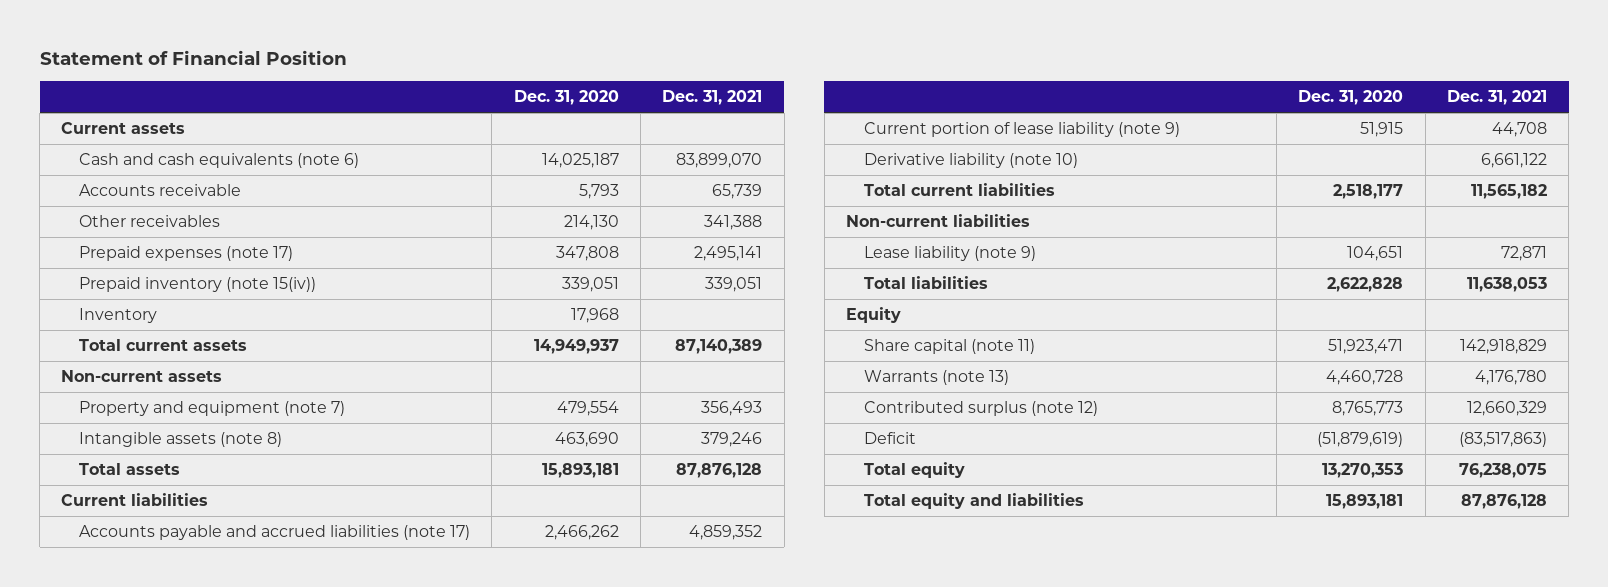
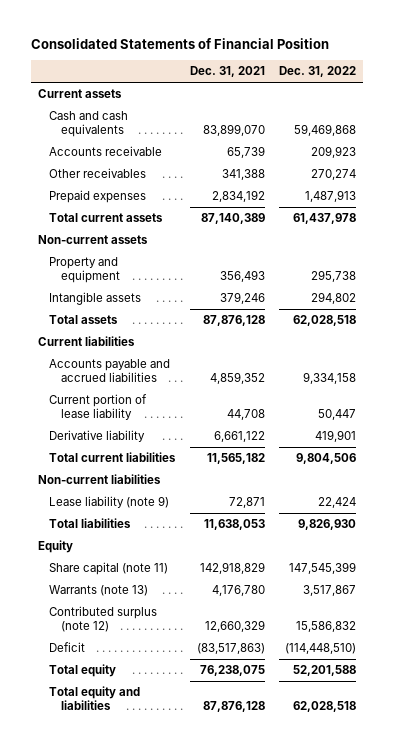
- Statement of Financial Position
+ Consolidated Statements of Financial Position
- | Dec. 31, 2020 | Dec. 31, 2021
+ | Dec. 31, 2021 | Dec. 31, 2022
- Cash and cash equivalents (note 6) | 14,025,187 | 83,899,070
+ Cash and cash equivalents | 83,899,070 | 59,469,868
- Prepaid expenses (note 17) | 347,808 | 2,495,141
- Prepaid inventory (note 15(iv)) | 339,051 | 339,051
- Inventory | 17,968 |
+ Prepaid expenses | 2,834,192 | 1,487,913
- Property and equipment (note 7) | 479,554 | 356,493
- Intangible assets (note 8) | 463,690 | 379,246
+ Property and equipment | 356,493 | 295,738
+ Intangible assets | 379,246 | 294,802
- Accounts payable and accrued liabilities (note 17) | 2,466,262 | 4,859,352
- Current portion of lease liability (note 9) | 51,915 | 44,708
- Derivative liability (note 10) | | 6,661,122
+ Accounts payable and accrued liabilities | 4,859,352 | 9,334,158
+ Current portion of lease liability | 44,708 | 50,447
+ Derivative liability | 6,661,122 | 419,901

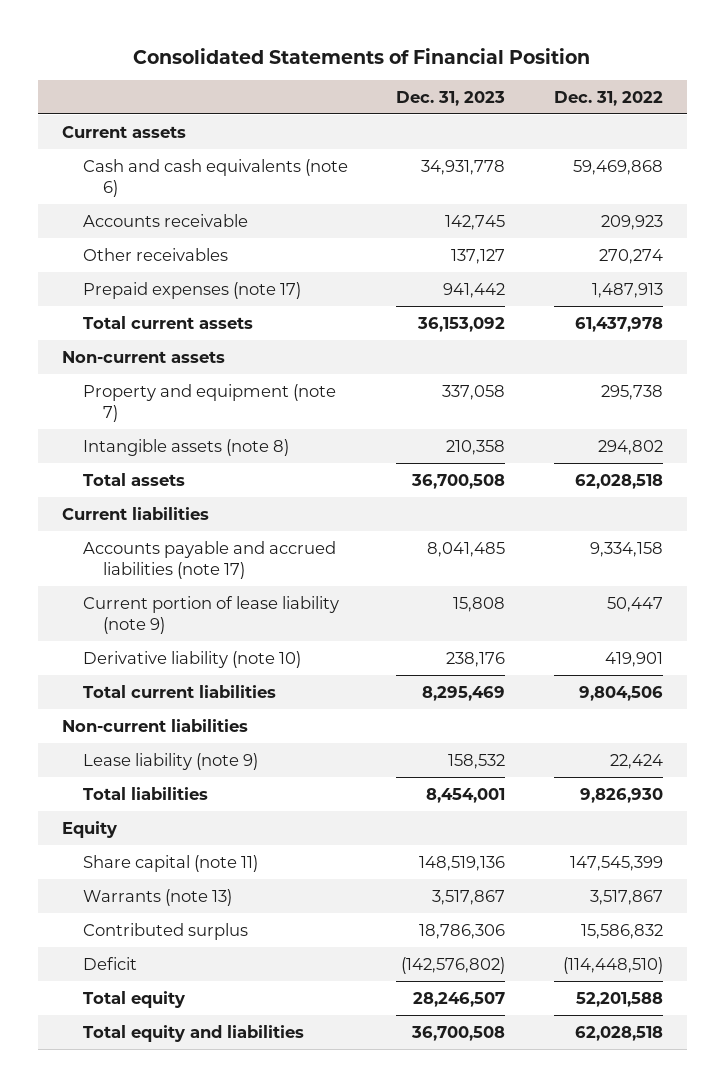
- | Dec. 31, 2021 | Dec. 31, 2022
+ | Dec. 31, 2023 | Dec. 31, 2022
- Cash and cash equivalents | 83,899,070 | 59,469,868
+ Cash and cash equivalents (note 6) | 34,931,778 | 59,469,868
- Prepaid expenses | 2,834,192 | 1,487,913
+ Prepaid expenses (note 17) | 941,442 | 1,487,913
- Property and equipment | 356,493 | 295,738
- Intangible assets | 379,246 | 294,802
+ Property and equipment (note 7) | 337,058 | 295,738
+ Intangible assets (note 8) | 210,358 | 294,802
- Accounts payable and accrued liabilities | 4,859,352 | 9,334,158
- Current portion of lease liability | 44,708 | 50,447
- Derivative liability | 6,661,122 | 419,901
+ Accounts payable and accrued liabilities (note 17) | 8,041,485 | 9,334,158
+ Current portion of lease liability (note 9) | 15,808 | 50,447
+ Derivative liability (note 10) | 238,176 | 419,901
- Contributed surplus (note 12) | 12,660,329 | 15,586,832
+ Contributed surplus | 18,786,306 | 15,586,832

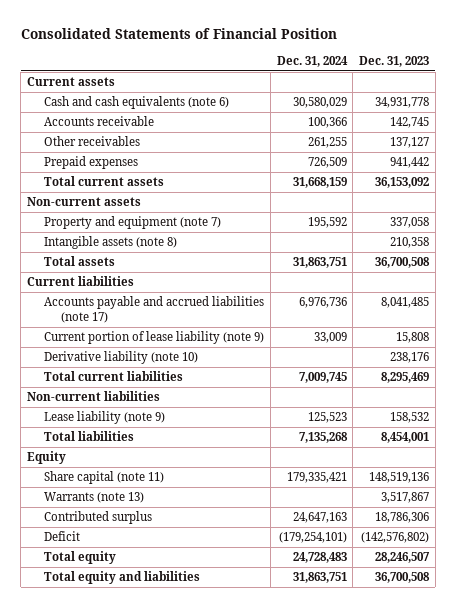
- | Dec. 31, 2023 | Dec. 31, 2022
+ | Dec. 31, 2024 | Dec. 31, 2023
- Prepaid expenses (note 17) | 941,442 | 1,487,913
+ Prepaid expenses | 726,509 | 941,442

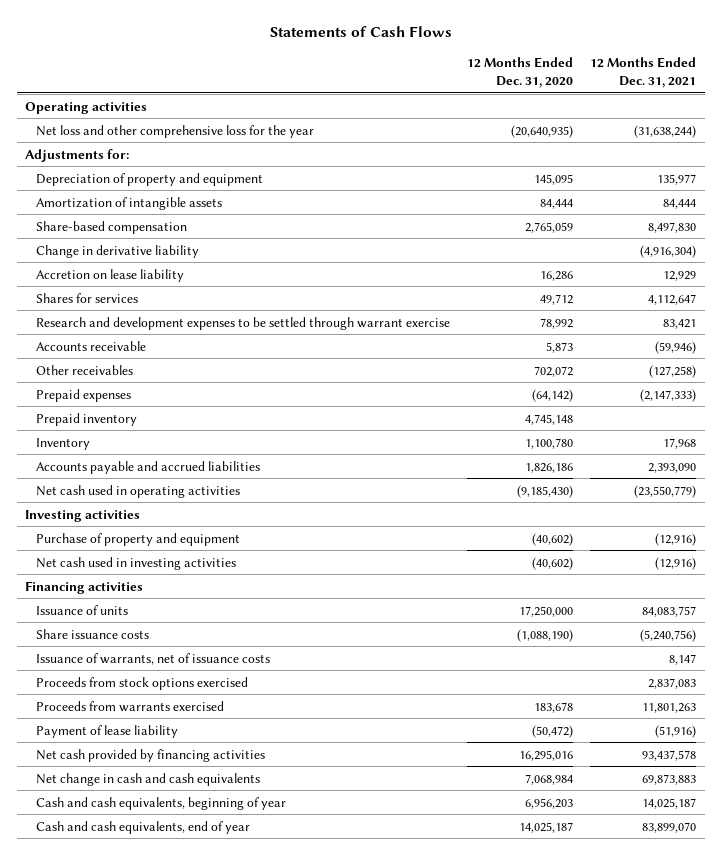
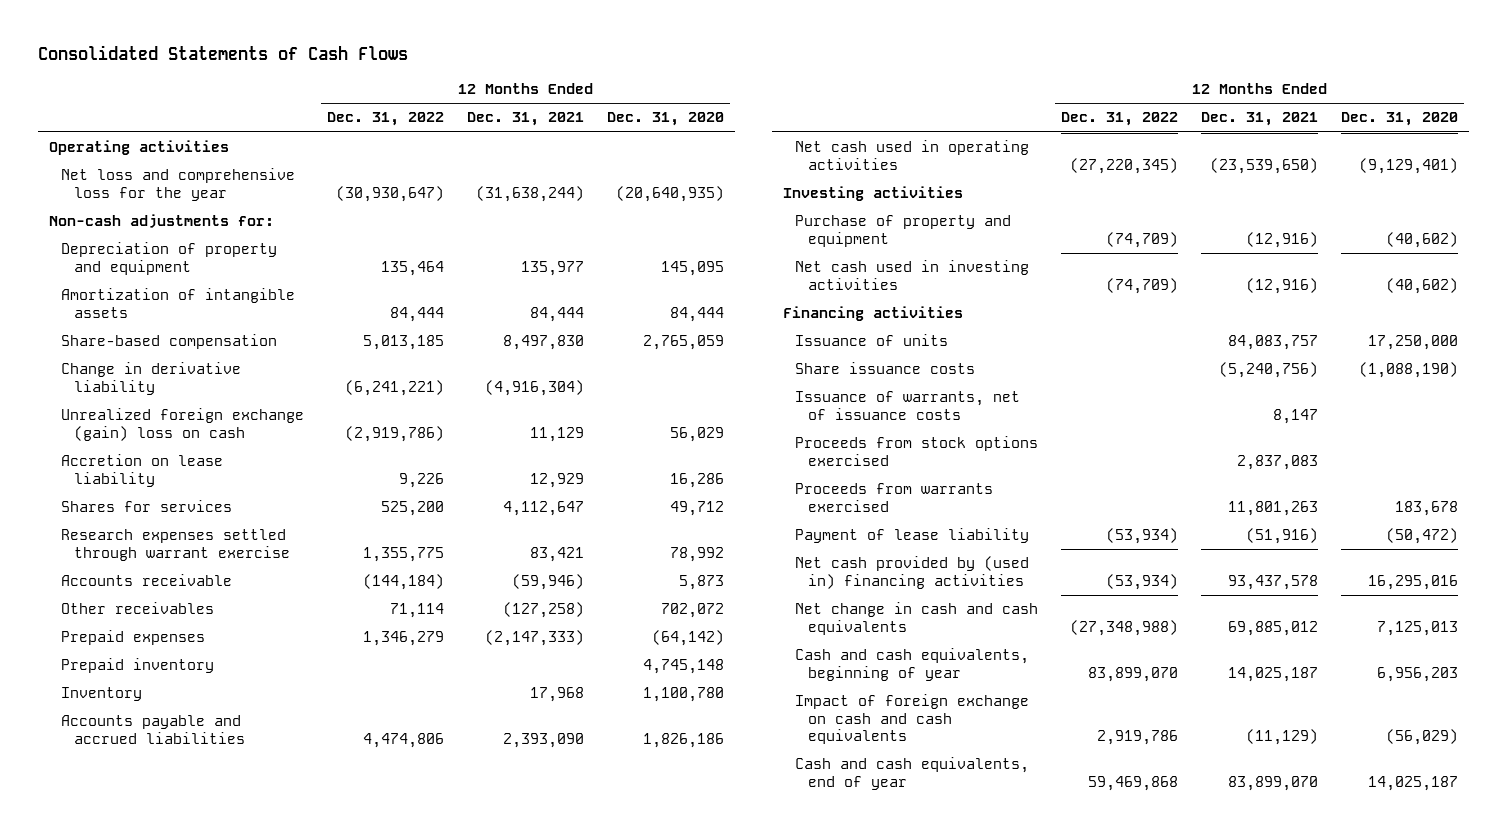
- Statements of Cash Flows
+ Consolidated Statements of Cash Flows
- | 12 Months Ended Dec. 31, 2020 | 12 Months Ended Dec. 31, 2021
+ | 12 Months Ended Dec. 31, 2022 | 12 Months Ended Dec. 31, 2021 | 12 Months Ended Dec. 31, 2020
- Net loss and other comprehensive loss for the year | (20,640,935) | (31,638,244)
- Adjustments for:
+ Net loss and comprehensive loss for the year | (30,930,647) | (31,638,244) | (20,640,935)
+ Non-cash adjustments for:
+ Unrealized foreign exchange (gain) loss on cash | (2,919,786) | 11,129 | 56,029
- Research and development expenses to be settled through warrant exercise | 78,992 | 83,421
+ Research expenses settled through warrant exercise | 1,355,775 | 83,421 | 78,992
- Net cash used in operating activities | (9,185,430) | (23,550,779)
+ Net cash used in operating activities | (27,220,345) | (23,539,650) | (9,129,401)
- Net cash provided by financing activities | 16,295,016 | 93,437,578
- Net change in cash and cash equivalents | 7,068,984 | 69,873,883
+ Net cash provided by (used in) financing activities | (53,934) | 93,437,578 | 16,295,016
+ Net change in cash and cash equivalents | (27,348,988) | 69,885,012 | 7,125,013
+ Impact of foreign exchange on cash and cash equivalents | 2,919,786 | (11,129) | (56,029)

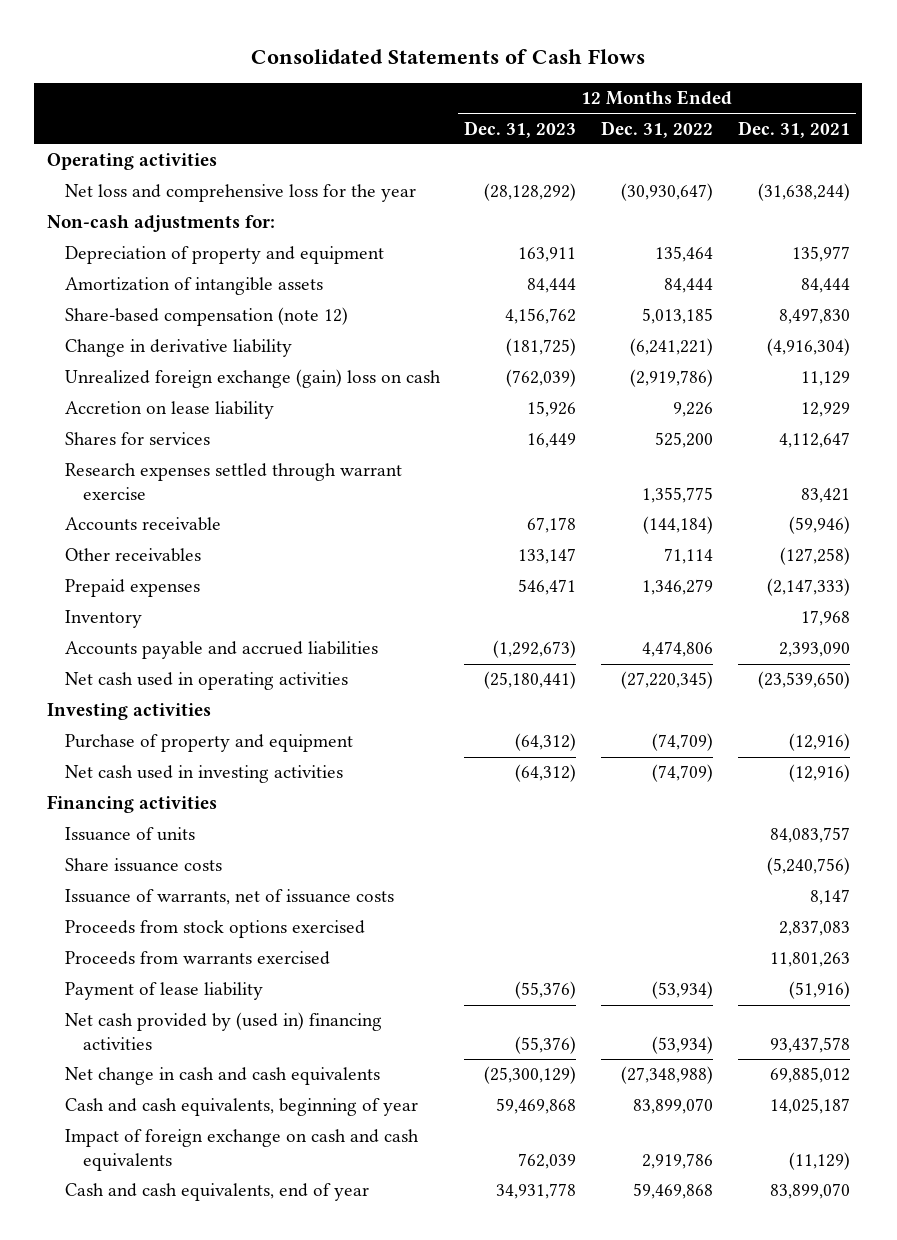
- | 12 Months Ended Dec. 31, 2022 | 12 Months Ended Dec. 31, 2021 | 12 Months Ended Dec. 31, 2020
+ | 12 Months Ended Dec. 31, 2023 | 12 Months Ended Dec. 31, 2022 | 12 Months Ended Dec. 31, 2021
- Share-based compensation | 5,013,185 | 8,497,830 | 2,765,059
+ Share-based compensation (note 12) | 4,156,762 | 5,013,185 | 8,497,830
- Prepaid inventory | | | 4,745,148

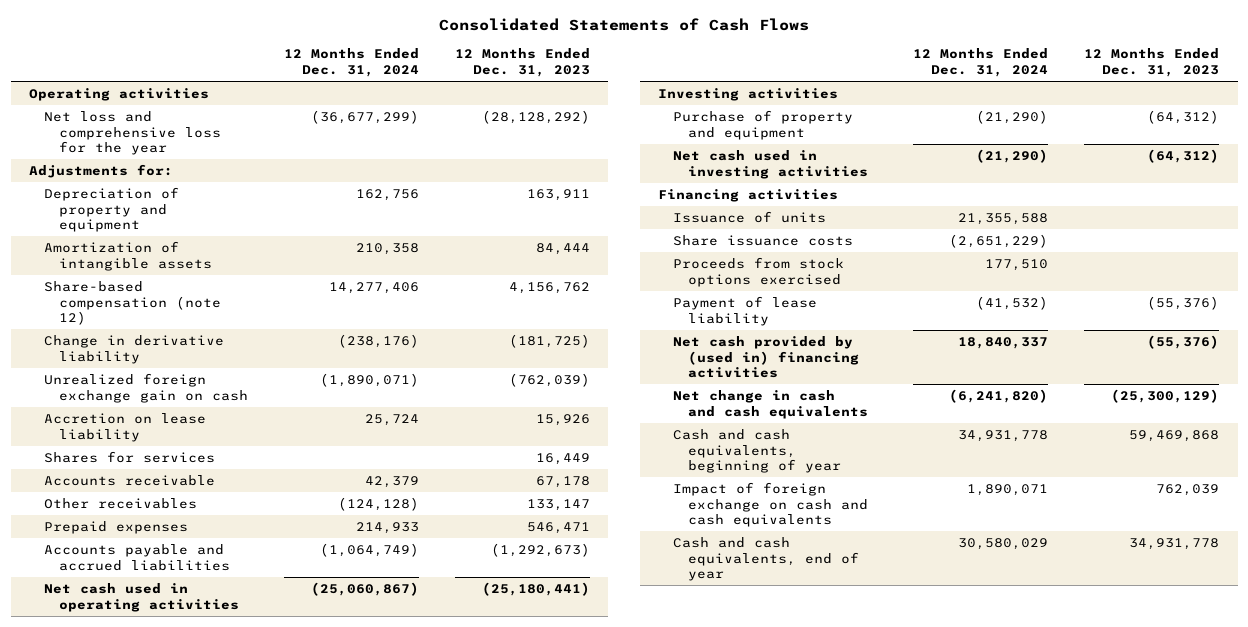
- | 12 Months Ended Dec. 31, 2023 | 12 Months Ended Dec. 31, 2022 | 12 Months Ended Dec. 31, 2021
+ | 12 Months Ended Dec. 31, 2024 | 12 Months Ended Dec. 31, 2023
- Non-cash adjustments for:
+ Adjustments for:
- Unrealized foreign exchange (gain) loss on cash | (762,039) | (2,919,786) | 11,129
+ Unrealized foreign exchange gain on cash | (1,890,071) | (762,039)
- Research expenses settled through warrant exercise | | 1,355,775 | 83,421
- Inventory | | | 17,968
- Issuance of warrants, net of issuance costs | | | 8,147
- Proceeds from warrants exercised | | | 11,801,263

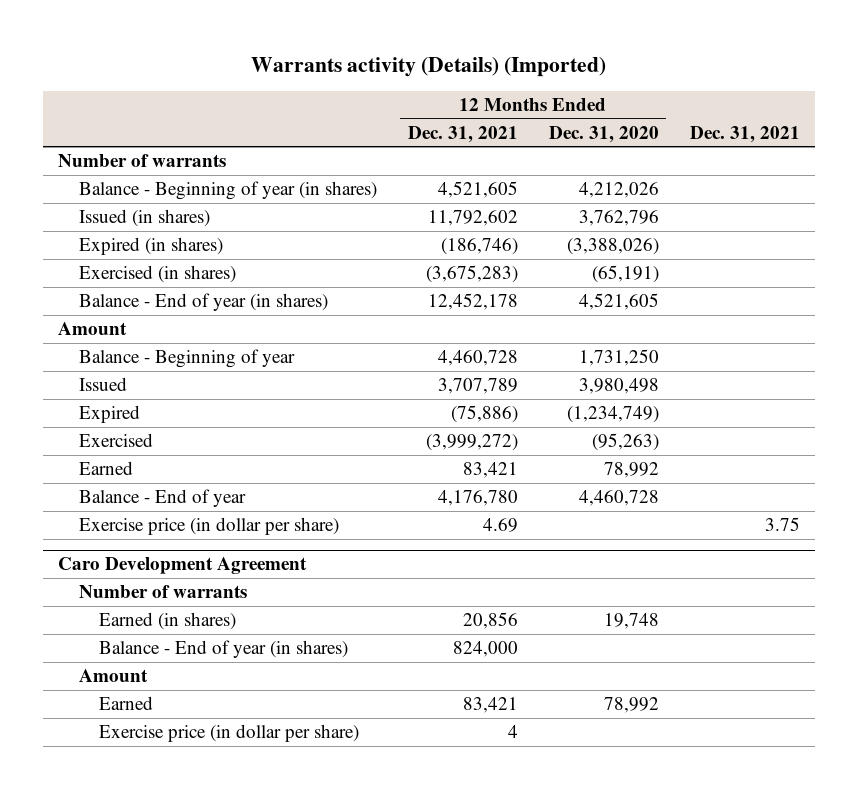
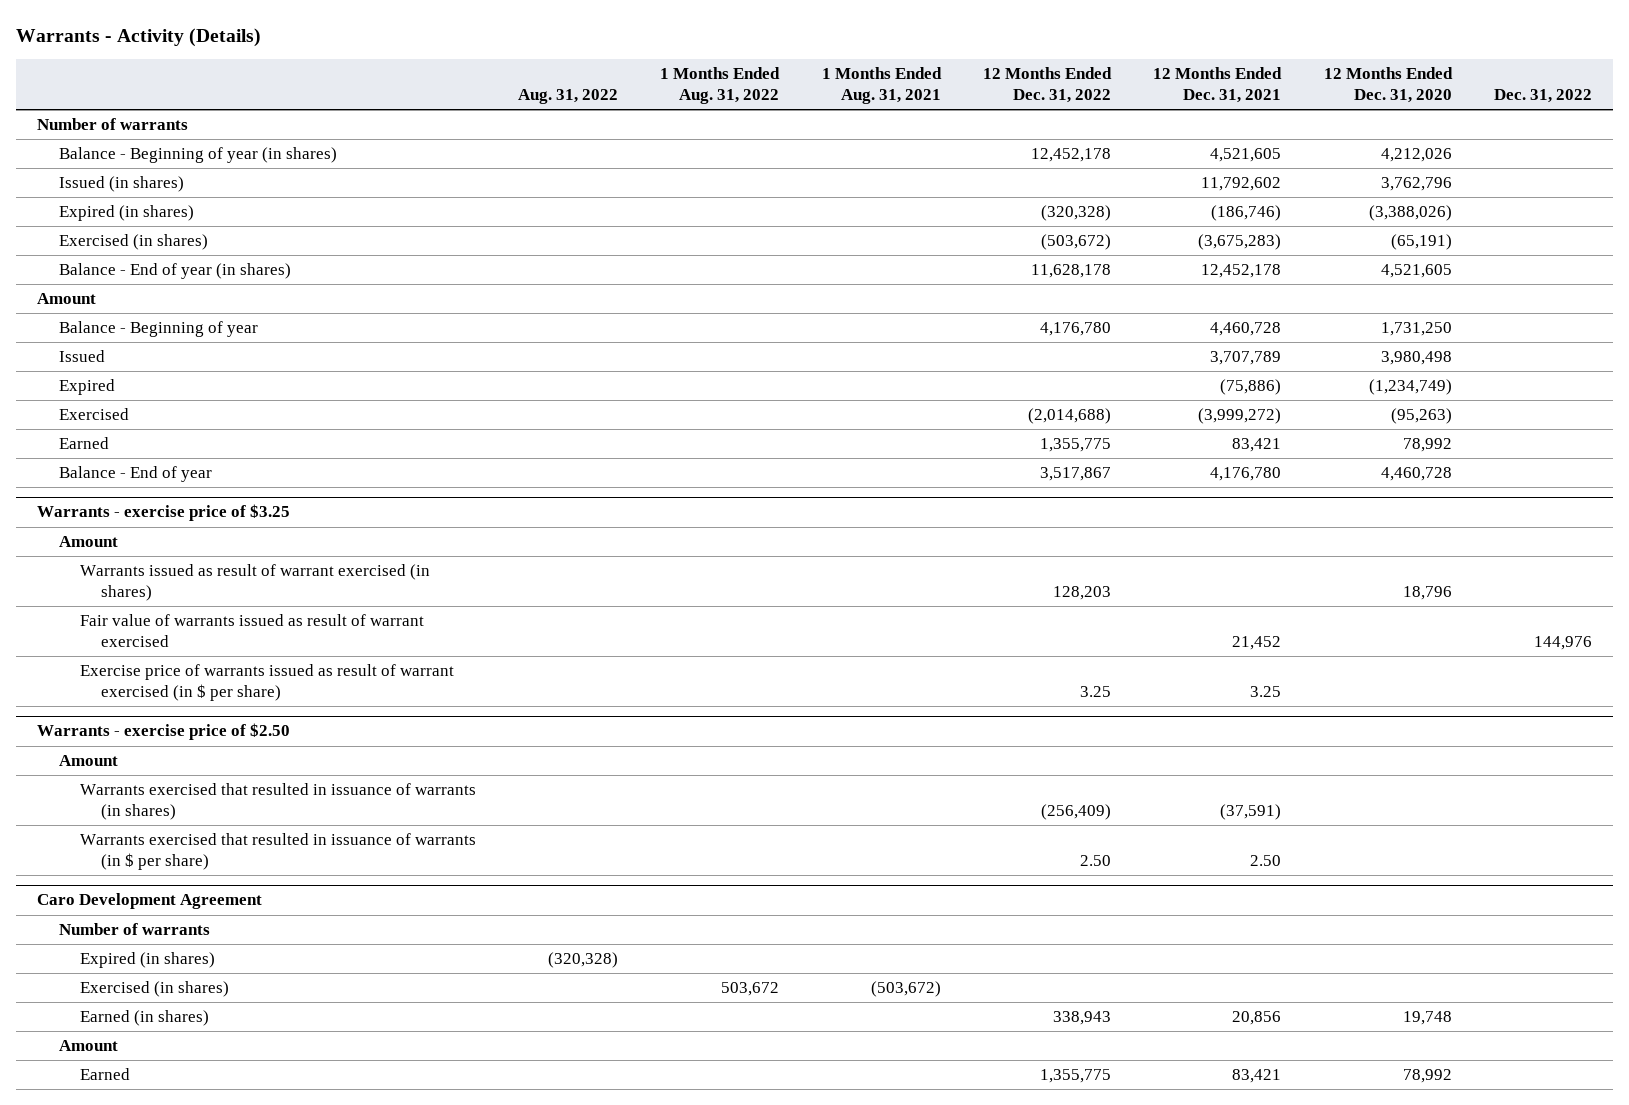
- Warrants activity (Details) (Imported)
+ Warrants - Activity (Details)
- | 12 Months Ended Dec. 31, 2021 | 12 Months Ended Dec. 31, 2020 | Dec. 31, 2021
+ | Aug. 31, 2022 | 1 Months Ended Aug. 31, 2022 | 1 Months Ended Aug. 31, 2021 | 12 Months Ended Dec. 31, 2022 | 12 Months Ended Dec. 31, 2021 | 12 Months Ended Dec. 31, 2020 | Dec. 31, 2022
- Exercise price (in dollar per share) | 4.69 | | 3.75
+ Warrants - exercise price of $3.25
+ Amount
+ Warrants issued as result of warrant exercised (in shares) | | | | 128,203 | | 18,796 |
+ Fair value of warrants issued as result of warrant exercised | | | | | 21,452 | | 144,976
+ Exercise price of warrants issued as result of warrant exercised (in $ per share) | | | | 3.25 | 3.25 | |
+ Warrants - exercise price of $2.50
+ Amount
+ Warrants exercised that resulted in issuance of warrants (in shares) | | | | (256,409) | (37,591) | |
+ Warrants exercised that resulted in issuance of warrants (in $ per share) | | | | 2.50 | 2.50 | |
@ Caro Development Agreement
+ Expired (in shares) | (320,328) | | | | | |
+ Exercised (in shares) | | 503,672 | (503,672) | | | |
- Balance - End of year (in shares) | 824,000 | |
- Exercise price (in dollar per share) | 4 | |

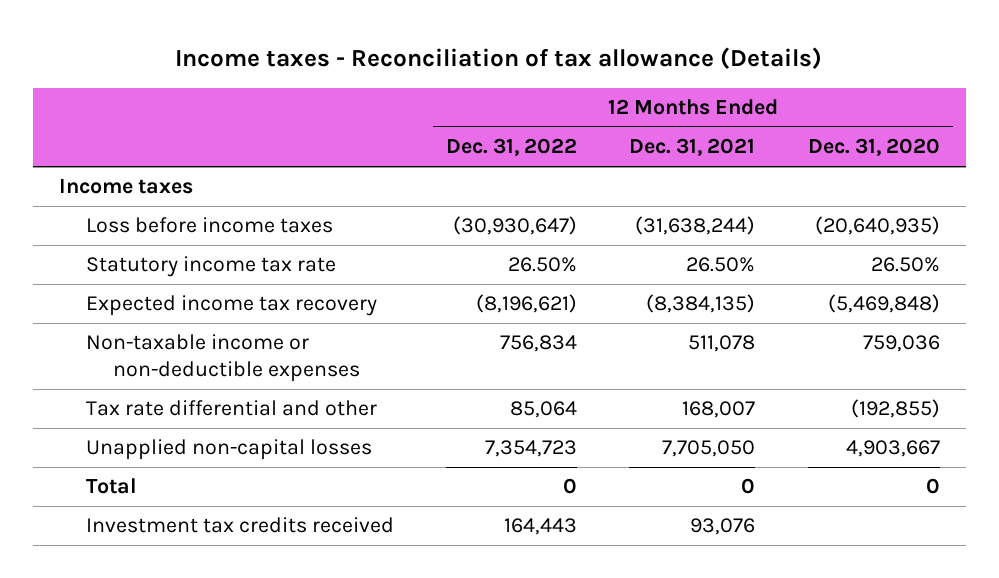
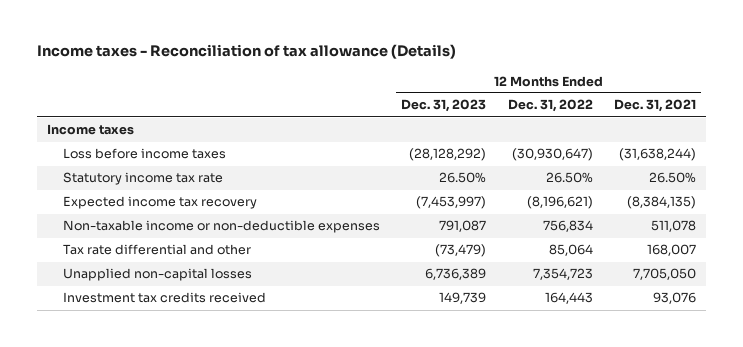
- | 12 Months Ended Dec. 31, 2022 | 12 Months Ended Dec. 31, 2021 | 12 Months Ended Dec. 31, 2020
+ | 12 Months Ended Dec. 31, 2023 | 12 Months Ended Dec. 31, 2022 | 12 Months Ended Dec. 31, 2021
- Total | 0 | 0 | 0

